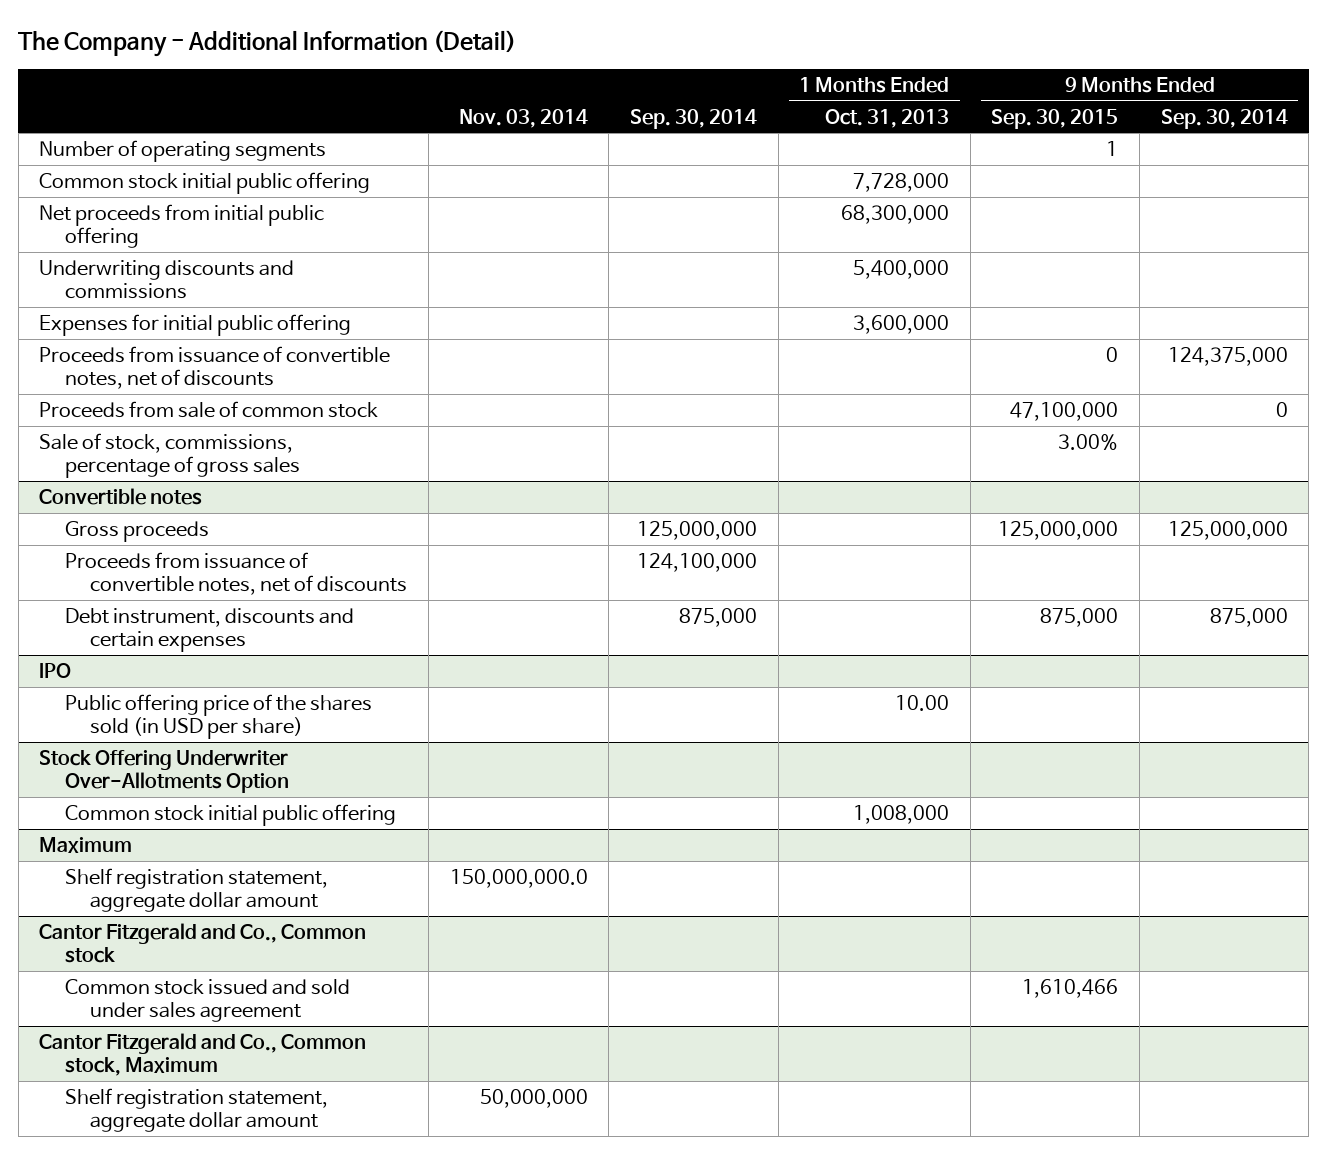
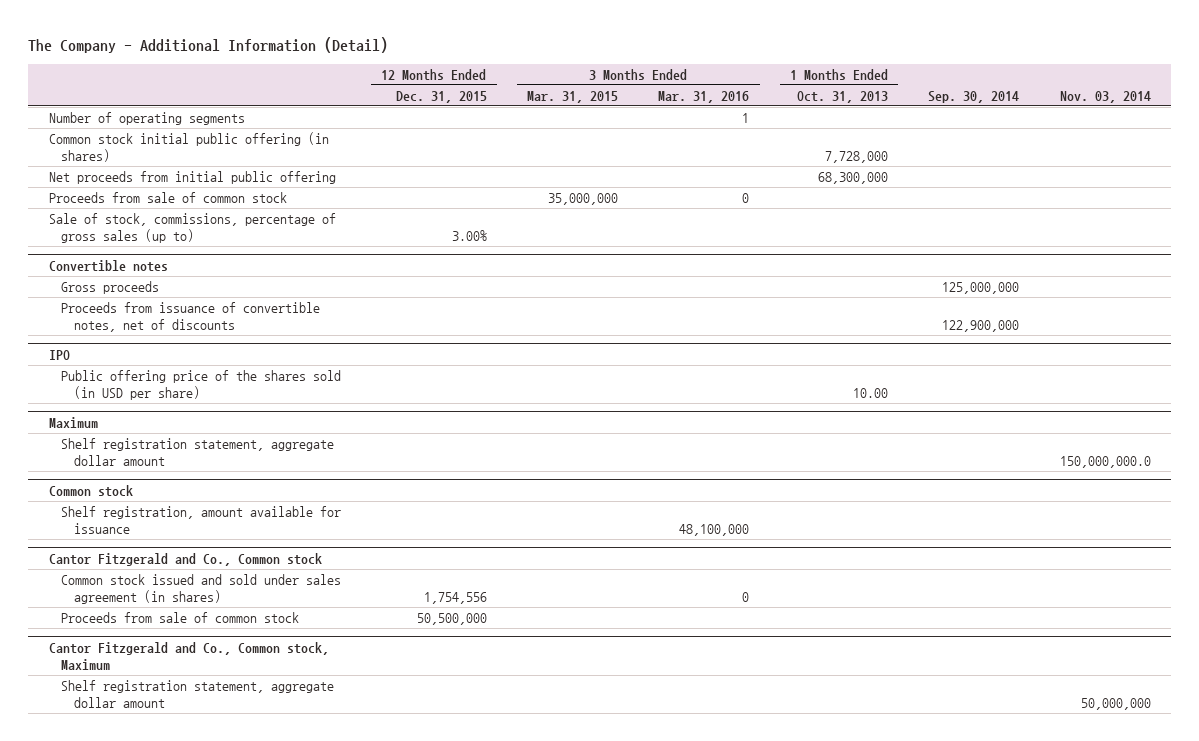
- | Nov. 03, 2014 | Sep. 30, 2014 | 1 Months Ended Oct. 31, 2013 | 9 Months Ended Sep. 30, 2015 | 9 Months Ended Sep. 30, 2014
+ | 12 Months Ended Dec. 31, 2015 | 3 Months Ended Mar. 31, 2015 | 3 Months Ended Mar. 31, 2016 | 1 Months Ended Oct. 31, 2013 | Sep. 30, 2014 | Nov. 03, 2014
- Common stock initial public offering | | | 7,728,000 | |
+ Common stock initial public offering (in shares) | | | | 7,728,000 | |
- Underwriting discounts and commissions | | | 5,400,000 | |
- Expenses for initial public offering | | | 3,600,000 | |
- Proceeds from issuance of convertible notes, net of discounts | | | | 0 | 124,375,000
- Sale of stock, commissions, percentage of gross sales | | | | 3.00% |
+ Sale of stock, commissions, percentage of gross sales (up to) | 3.00% | | | | |
@ Convertible notes
- Proceeds from issuance of convertible notes, net of discounts | | 124,100,000 | | |
- Debt instrument, discounts and certain expenses | | 875,000 | | 875,000 | 875,000
+ Proceeds from issuance of convertible notes, net of discounts | | | | | 122,900,000 |
- Stock Offering Underwriter Over-Allotments Option
- Common stock initial public offering | | | 1,008,000 | |
+ Common stock
+ Shelf registration, amount available for issuance | | | 48,100,000 | | |
@ Cantor Fitzgerald and Co., Common stock
- Common stock issued and sold under sales agreement | | | | 1,610,466 |
+ Common stock issued and sold under sales agreement (in shares) | 1,754,556 | | 0 | | |
+ Proceeds from sale of common stock | 50,500,000 | | | | |

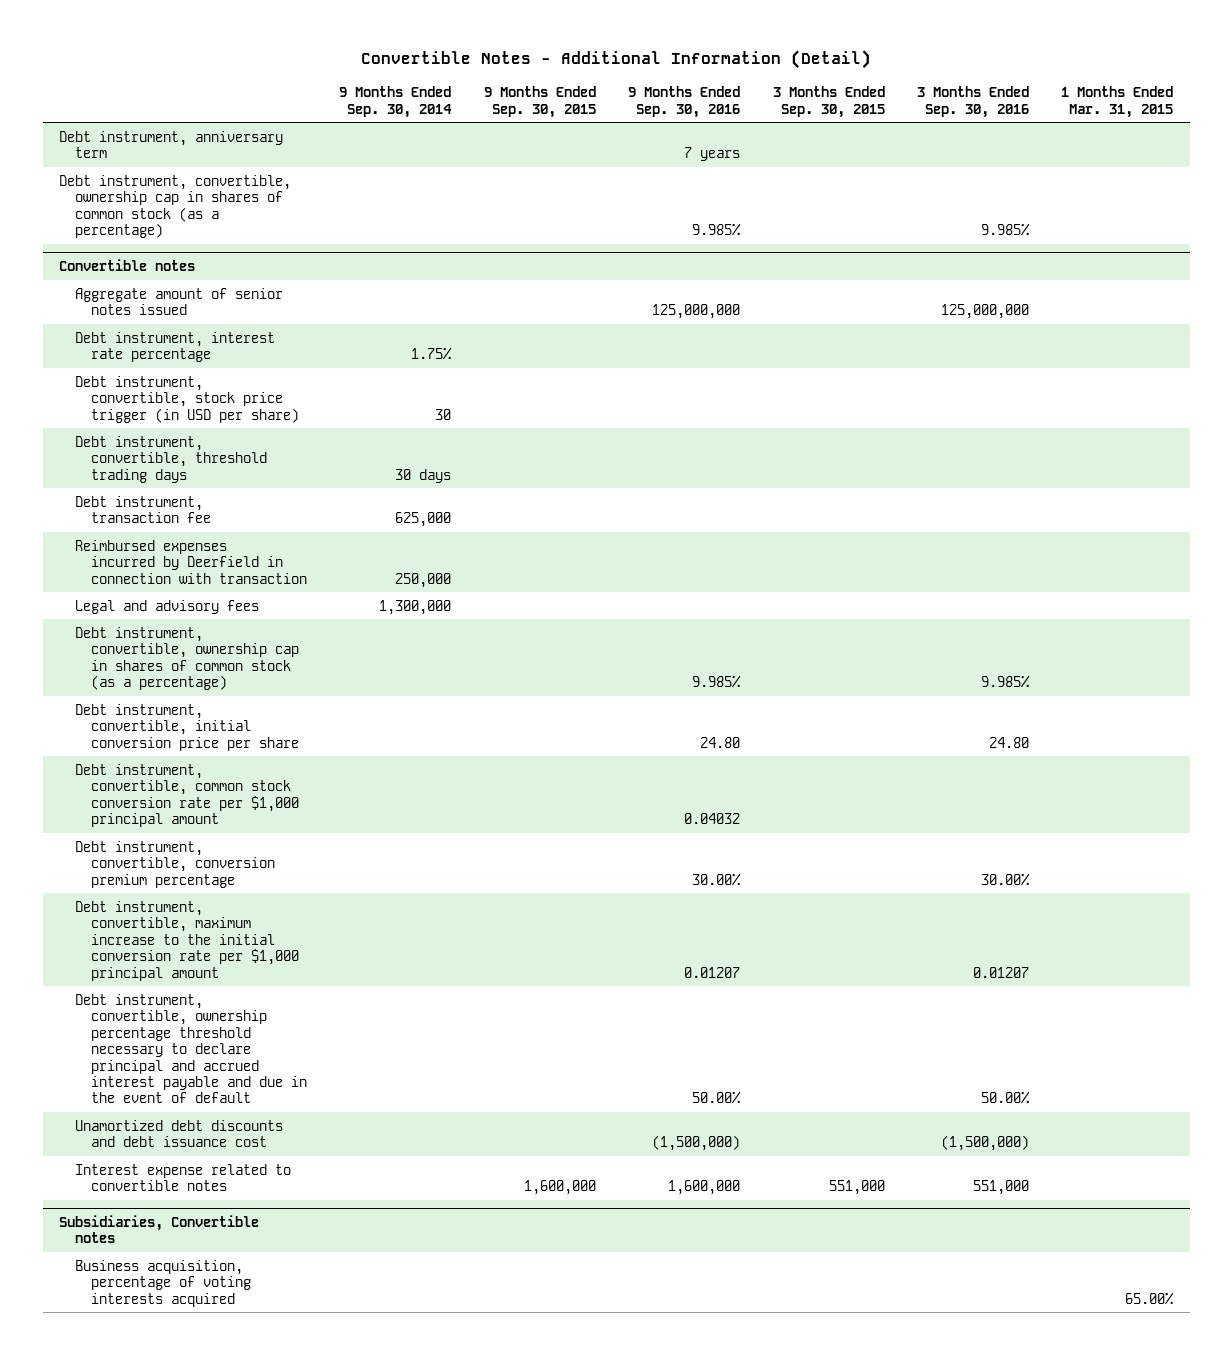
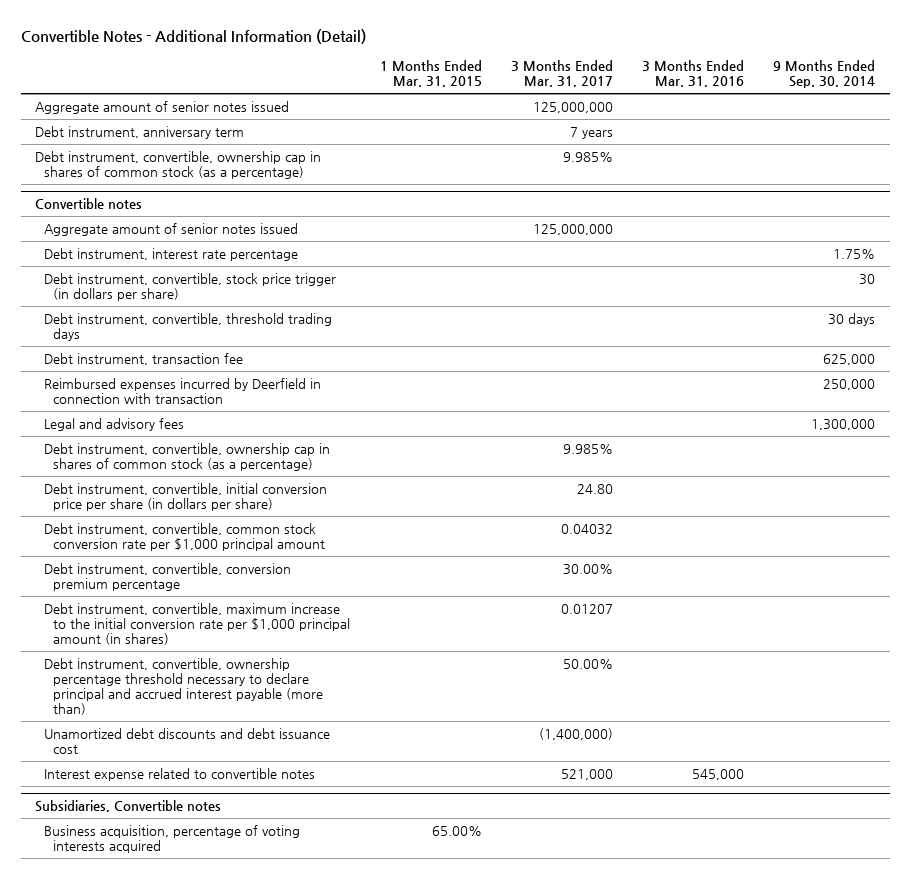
- | 9 Months Ended Sep. 30, 2014 | 9 Months Ended Sep. 30, 2015 | 9 Months Ended Sep. 30, 2016 | 3 Months Ended Sep. 30, 2015 | 3 Months Ended Sep. 30, 2016 | 1 Months Ended Mar. 31, 2015
+ | 1 Months Ended Mar. 31, 2015 | 3 Months Ended Mar. 31, 2017 | 3 Months Ended Mar. 31, 2016 | 9 Months Ended Sep. 30, 2014
+ Aggregate amount of senior notes issued | | 125,000,000 | |
@ Convertible notes
- Debt instrument, convertible, stock price trigger (in USD per share) | 30 | | | | |
+ Debt instrument, convertible, stock price trigger (in dollars per share) | | | | 30
- Debt instrument, convertible, initial conversion price per share | | | 24.80 | | 24.80 |
+ Debt instrument, convertible, initial conversion price per share (in dollars per share) | | 24.80 | |
- Debt instrument, convertible, maximum increase to the initial conversion rate per $1,000 principal amount | | | 0.01207 | | 0.01207 |
- Debt instrument, convertible, ownership percentage threshold necessary to declare principal and accrued interest payable and due in the event of default | | | 50.00% | | 50.00% |
+ Debt instrument, convertible, maximum increase to the initial conversion rate per $1,000 principal amount (in shares) | | 0.01207 | |
+ Debt instrument, convertible, ownership percentage threshold necessary to declare principal and accrued interest payable (more than) | | 50.00% | |

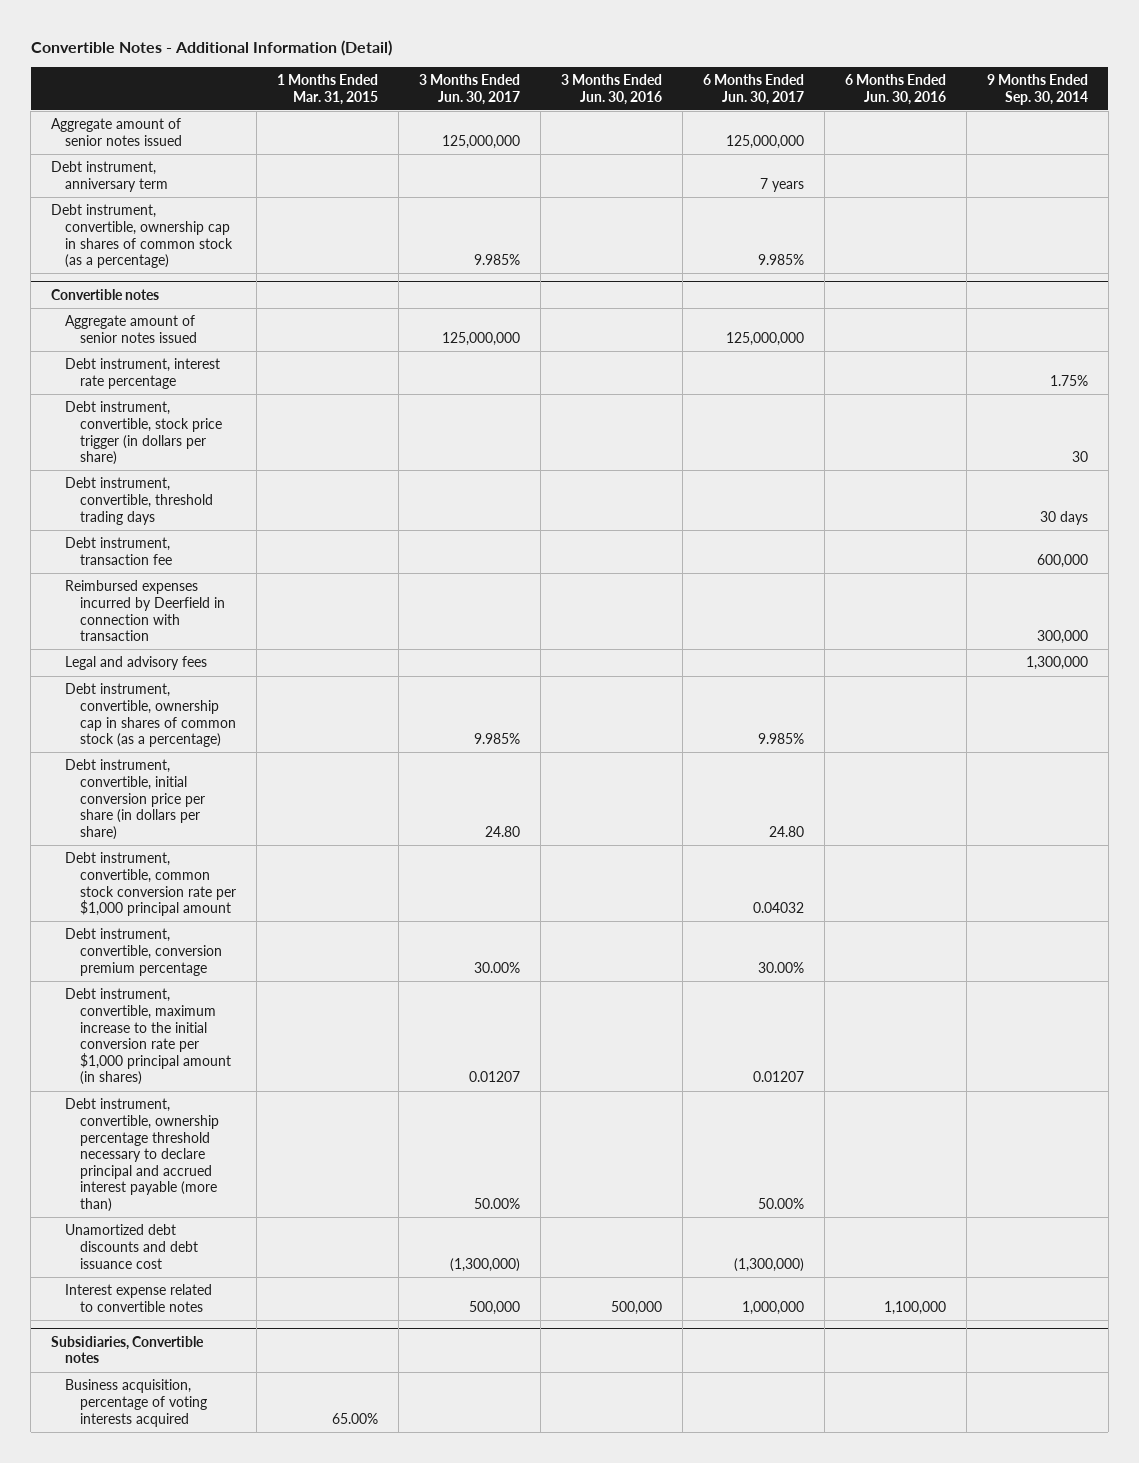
- | 1 Months Ended Mar. 31, 2015 | 3 Months Ended Mar. 31, 2017 | 3 Months Ended Mar. 31, 2016 | 9 Months Ended Sep. 30, 2014
+ | 1 Months Ended Mar. 31, 2015 | 3 Months Ended Jun. 30, 2017 | 3 Months Ended Jun. 30, 2016 | 6 Months Ended Jun. 30, 2017 | 6 Months Ended Jun. 30, 2016 | 9 Months Ended Sep. 30, 2014
@ Convertible notes
- Debt instrument, transaction fee | | | | 625,000
- Reimbursed expenses incurred by Deerfield in connection with transaction | | | | 250,000
+ Debt instrument, transaction fee | | | | | | 600,000
+ Reimbursed expenses incurred by Deerfield in connection with transaction | | | | | | 300,000

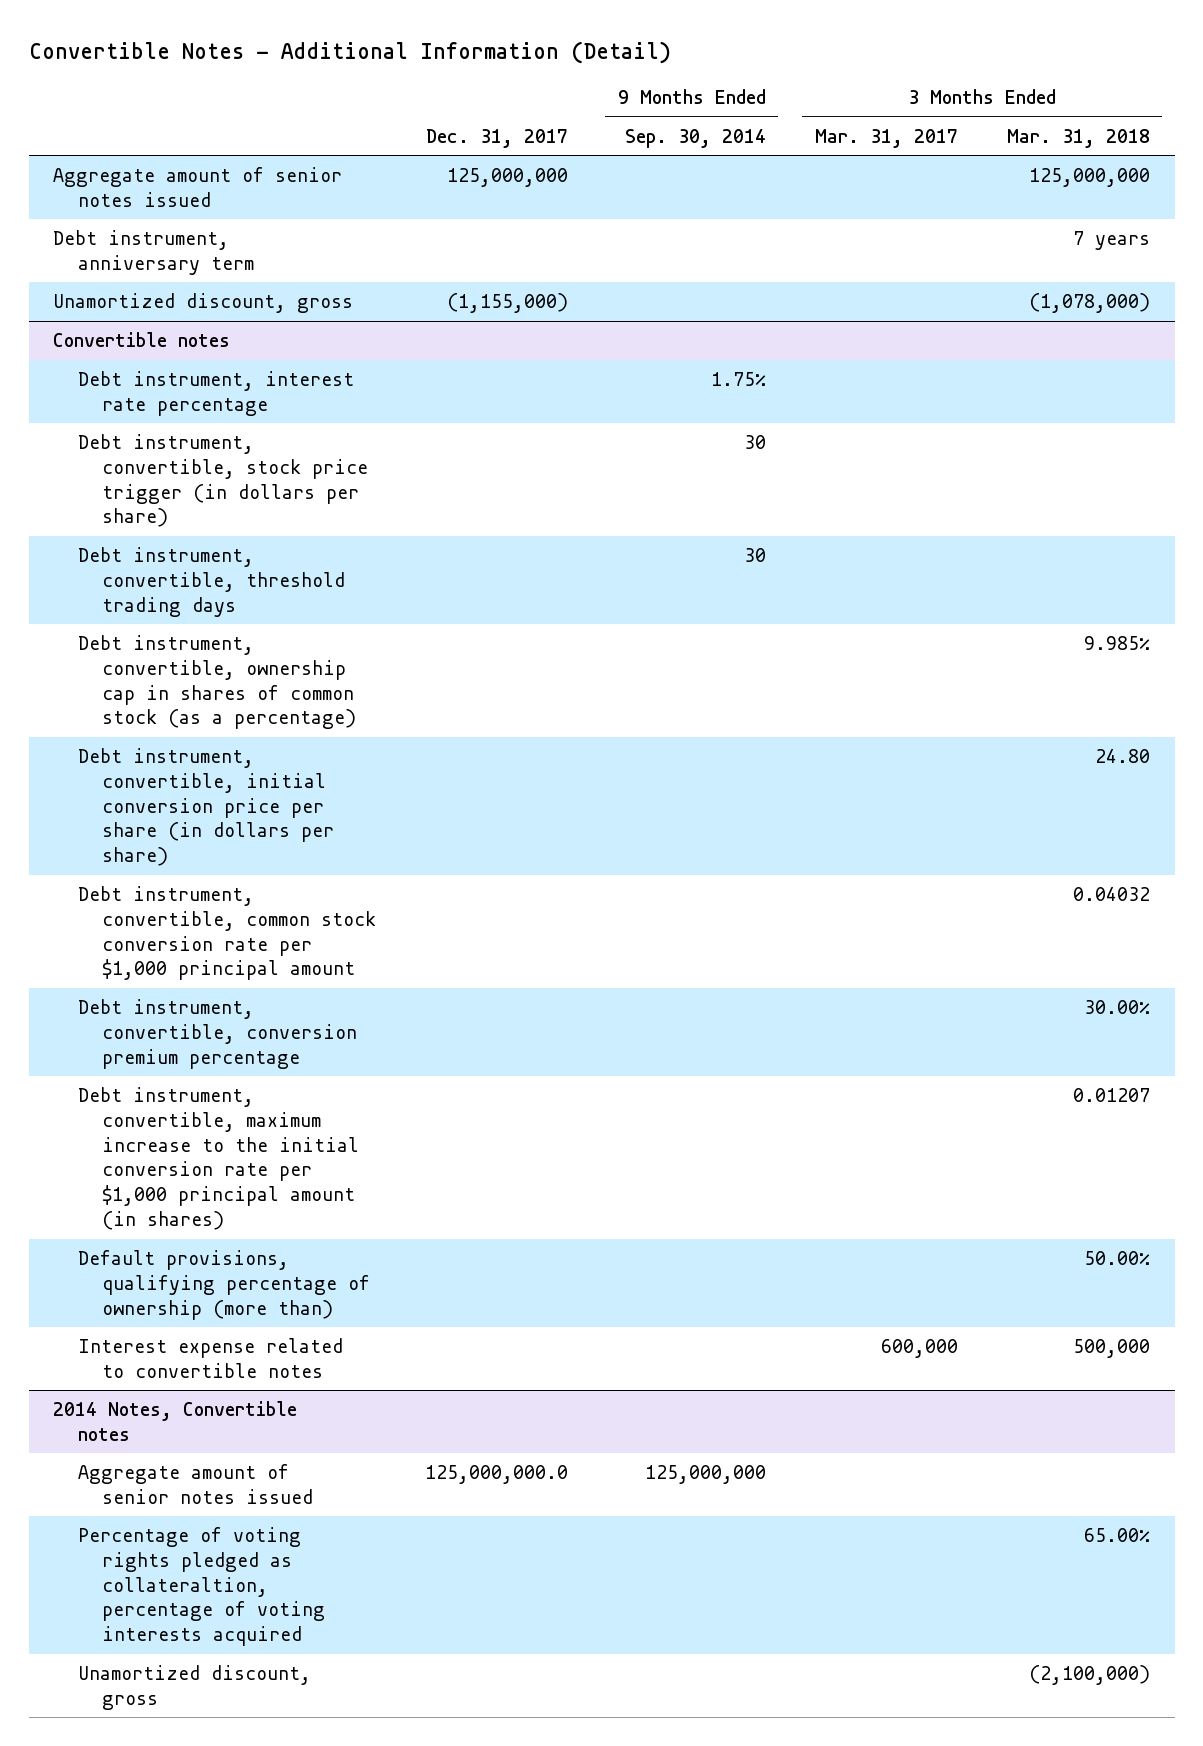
- | 1 Months Ended Mar. 31, 2015 | 3 Months Ended Jun. 30, 2017 | 3 Months Ended Jun. 30, 2016 | 6 Months Ended Jun. 30, 2017 | 6 Months Ended Jun. 30, 2016 | 9 Months Ended Sep. 30, 2014
+ | Dec. 31, 2017 | 9 Months Ended Sep. 30, 2014 | 3 Months Ended Mar. 31, 2017 | 3 Months Ended Mar. 31, 2018
- Debt instrument, convertible, ownership cap in shares of common stock (as a percentage) | | 9.985% | | 9.985% | |
+ Unamortized discount, gross | (1,155,000) | | | (1,078,000)
@ Convertible notes
- Aggregate amount of senior notes issued | | 125,000,000 | | 125,000,000 | |
- Debt instrument, convertible, threshold trading days | | | | | | 30 days
- Debt instrument, transaction fee | | | | | | 600,000
- Reimbursed expenses incurred by Deerfield in connection with transaction | | | | | | 300,000
- Legal and advisory fees | | | | | | 1,300,000
+ Debt instrument, convertible, threshold trading days | | 30 | |
- Debt instrument, convertible, ownership percentage threshold necessary to declare principal and accrued interest payable (more than) | | 50.00% | | 50.00% | |
- Unamortized debt discounts and debt issuance cost | | (1,300,000) | | (1,300,000) | |
+ Default provisions, qualifying percentage of ownership (more than) | | | | 50.00%
- Subsidiaries, Convertible notes
- Business acquisition, percentage of voting interests acquired | 65.00% | | | | |
+ 2014 Notes, Convertible notes
+ Aggregate amount of senior notes issued | 125,000,000.0 | 125,000,000 | |
+ Percentage of voting rights pledged as collateraltion, percentage of voting interests acquired | | | | 65.00%
+ Unamortized discount, gross | | | | (2,100,000)

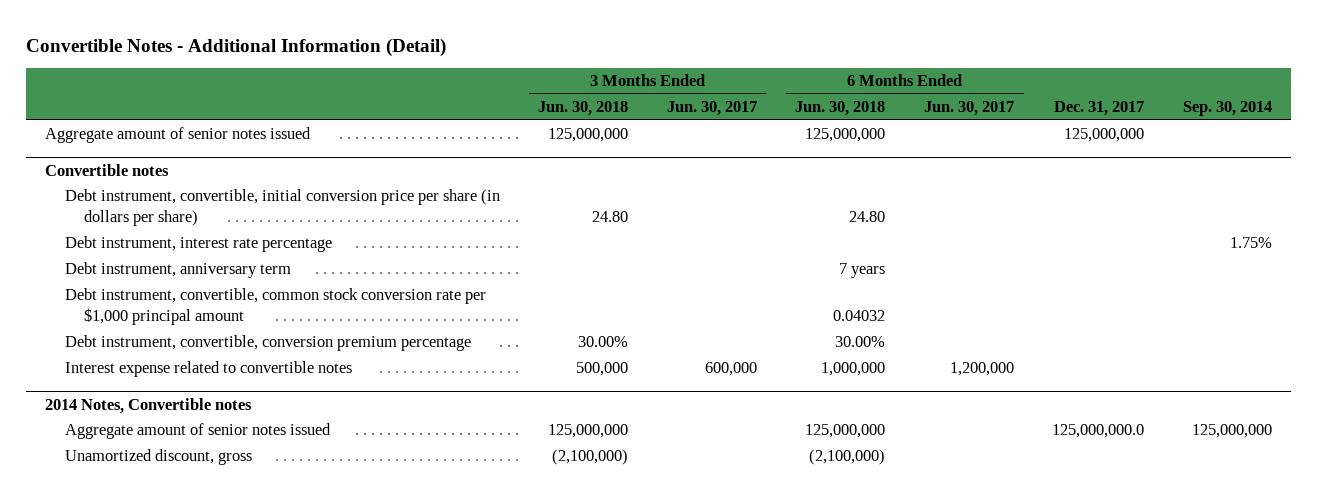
- | Dec. 31, 2017 | 9 Months Ended Sep. 30, 2014 | 3 Months Ended Mar. 31, 2017 | 3 Months Ended Mar. 31, 2018
+ | 3 Months Ended Jun. 30, 2018 | 3 Months Ended Jun. 30, 2017 | 6 Months Ended Jun. 30, 2018 | 6 Months Ended Jun. 30, 2017 | Dec. 31, 2017 | Sep. 30, 2014
- Debt instrument, anniversary term | | | | 7 years
- Unamortized discount, gross | (1,155,000) | | | (1,078,000)
@ Convertible notes
- Debt instrument, convertible, stock price trigger (in dollars per share) | | 30 | |
- Debt instrument, convertible, threshold trading days | | 30 | |
- Debt instrument, convertible, ownership cap in shares of common stock (as a percentage) | | | | 9.985%
moved down: Debt instrument, interest rate percentage | | | | | | 1.75%
+ Debt instrument, anniversary term | | | 7 years | | |
- Debt instrument, convertible, maximum increase to the initial conversion rate per $1,000 principal amount (in shares) | | | | 0.01207
- Default provisions, qualifying percentage of ownership (more than) | | | | 50.00%
@ 2014 Notes, Convertible notes
- Percentage of voting rights pledged as collateraltion, percentage of voting interests acquired | | | | 65.00%

